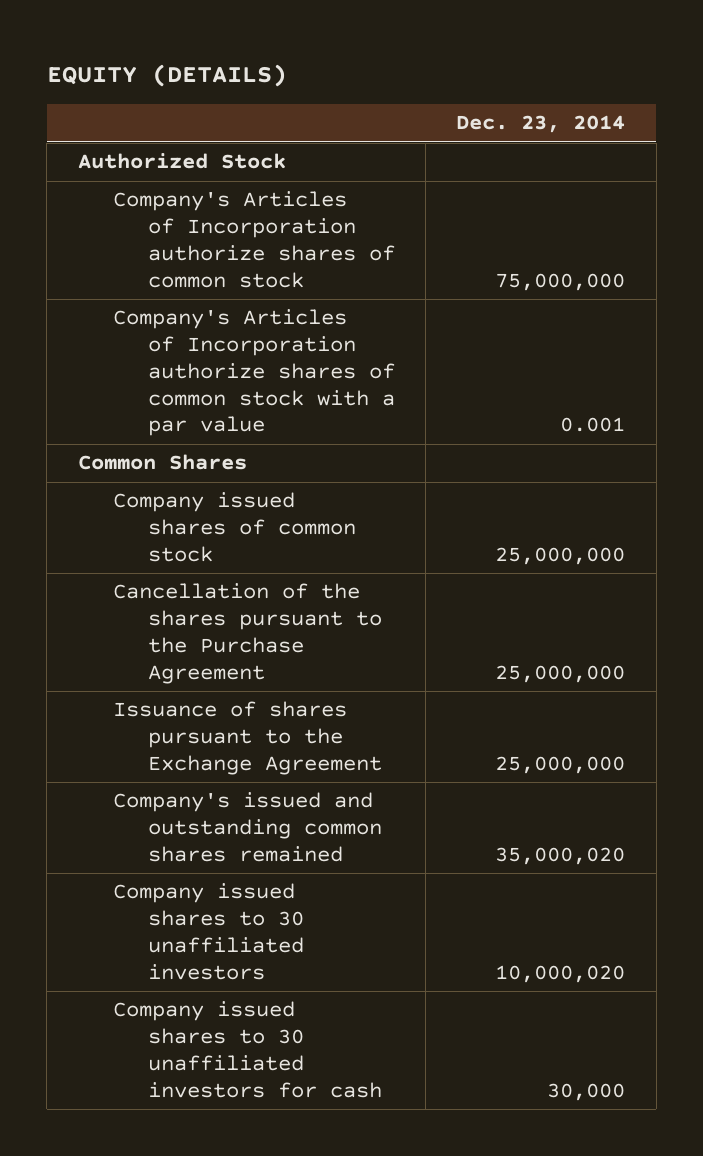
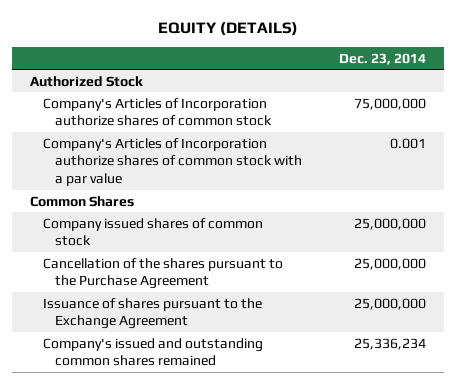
- Company's issued and outstanding common shares remained | 35,000,020
- Company issued shares to 30 unaffiliated investors | 10,000,020
- Company issued shares to 30 unaffiliated investors for cash | 30,000
+ Company's issued and outstanding common shares remained | 25,336,234

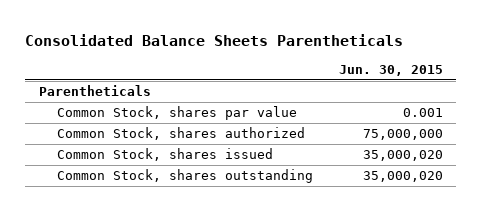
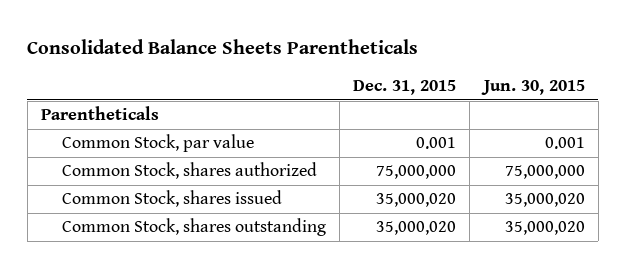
- | Jun. 30, 2015
+ | Dec. 31, 2015 | Jun. 30, 2015
- Common Stock, shares par value | 0.001
+ Common Stock, par value | 0.001 | 0.001

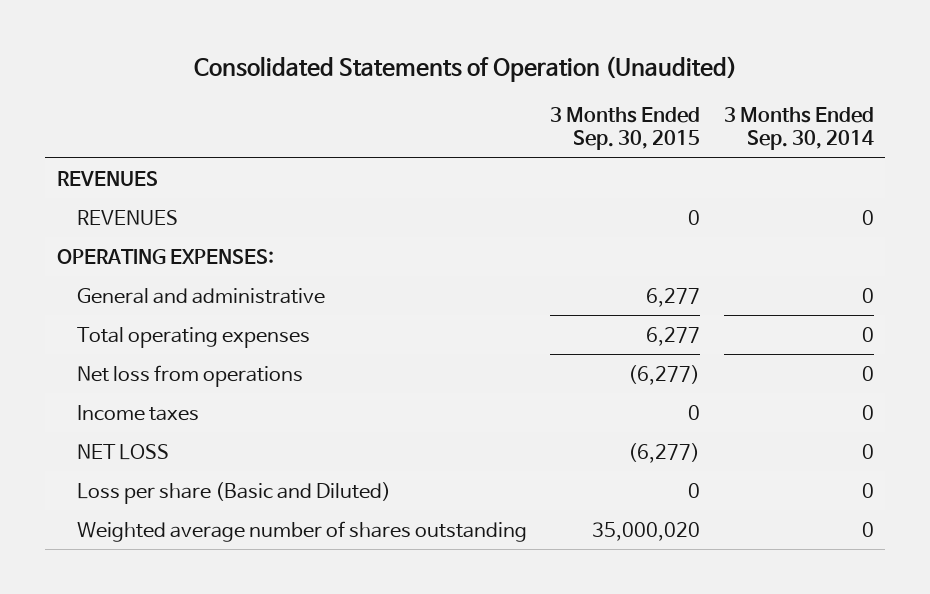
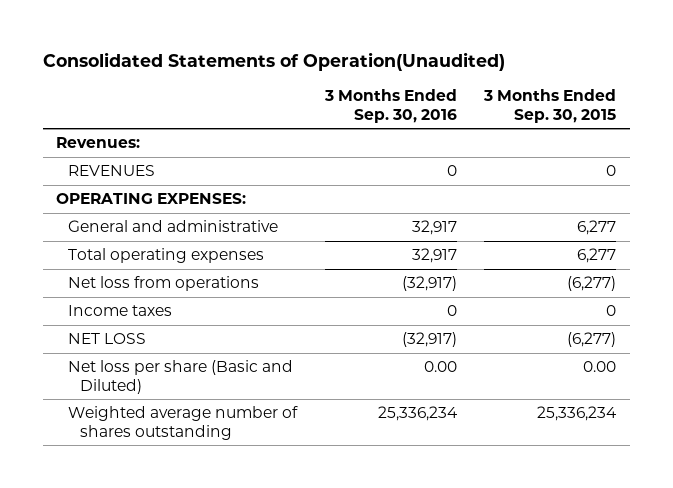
- Consolidated Statements of Operation (Unaudited)
+ Consolidated Statements of Operation(Unaudited)
- | 3 Months Ended Sep. 30, 2015 | 3 Months Ended Sep. 30, 2014
+ | 3 Months Ended Sep. 30, 2016 | 3 Months Ended Sep. 30, 2015
- REVENUES
+ Revenues:
- Loss per share (Basic and Diluted) | 0 | 0
- Weighted average number of shares outstanding | 35,000,020 | 0
+ Net loss per share (Basic and Diluted) | 0.00 | 0.00
+ Weighted average number of shares outstanding | 25,336,234 | 25,336,234

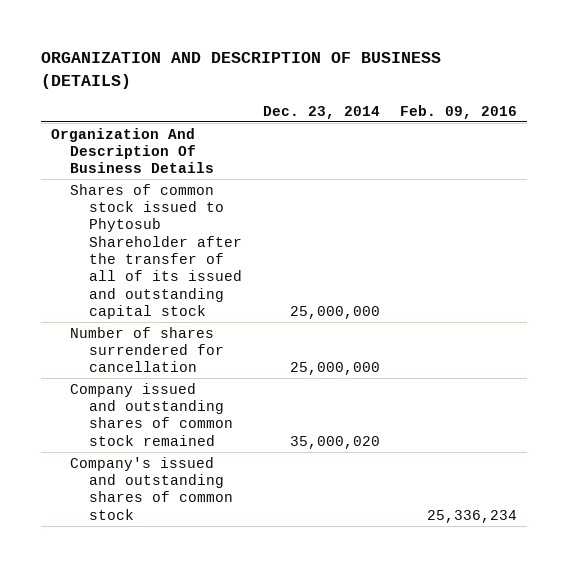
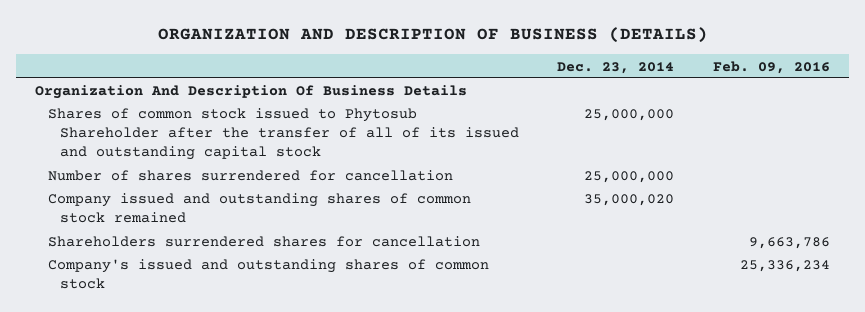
+ Shareholders surrendered shares for cancellation | | 9,663,786

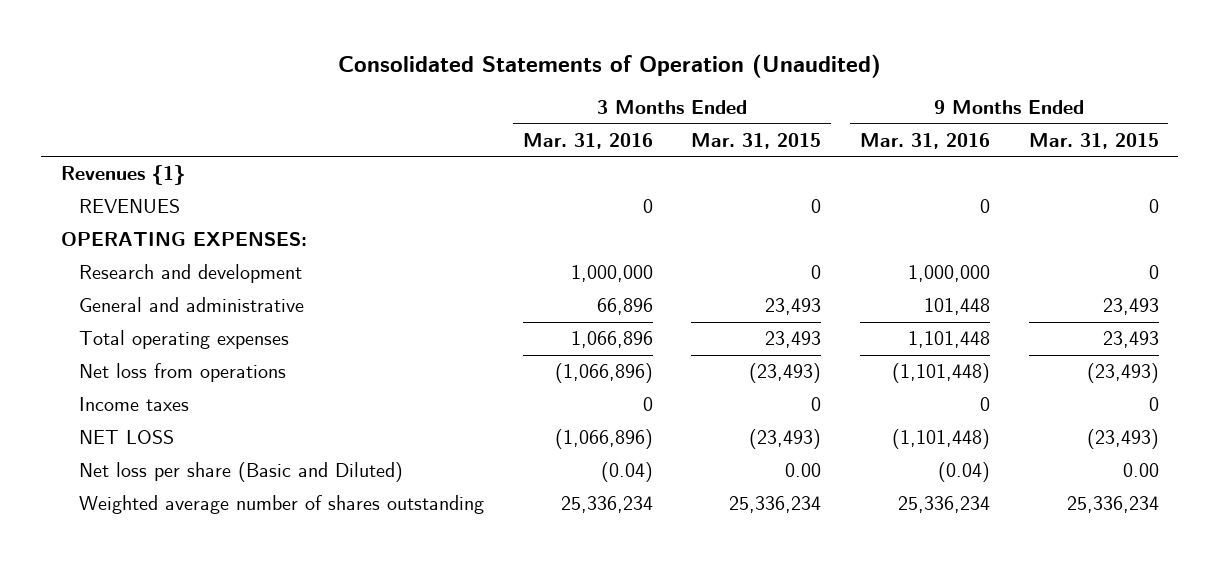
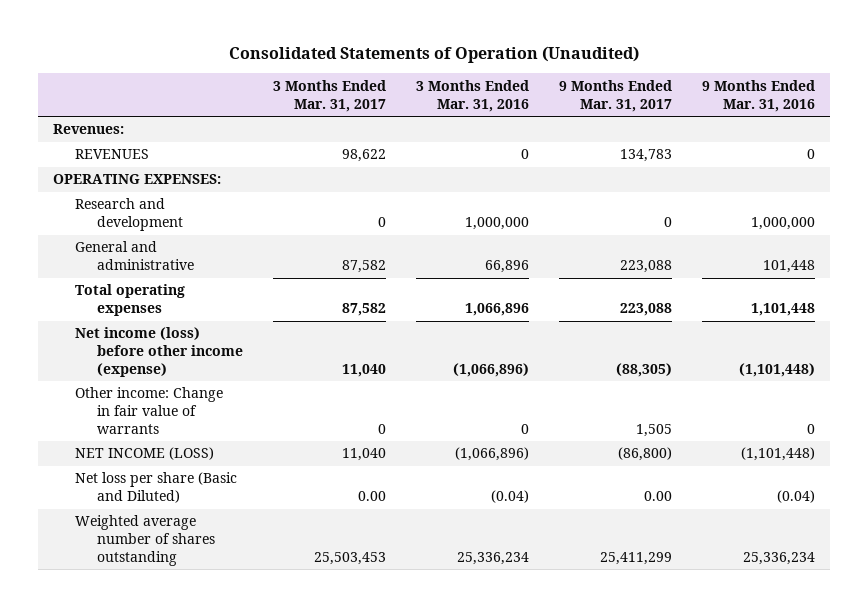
- | 3 Months Ended Mar. 31, 2016 | 3 Months Ended Mar. 31, 2015 | 9 Months Ended Mar. 31, 2016 | 9 Months Ended Mar. 31, 2015
+ | 3 Months Ended Mar. 31, 2017 | 3 Months Ended Mar. 31, 2016 | 9 Months Ended Mar. 31, 2017 | 9 Months Ended Mar. 31, 2016
- Revenues {1}
+ Revenues:
- Net loss from operations | (1,066,896) | (23,493) | (1,101,448) | (23,493)
- Income taxes | 0 | 0 | 0 | 0
- NET LOSS | (1,066,896) | (23,493) | (1,101,448) | (23,493)
+ Net income (loss) before other income (expense) | 11,040 | (1,066,896) | (88,305) | (1,101,448)
+ Other income: Change in fair value of warrants | 0 | 0 | 1,505 | 0
+ NET INCOME (LOSS) | 11,040 | (1,066,896) | (86,800) | (1,101,448)

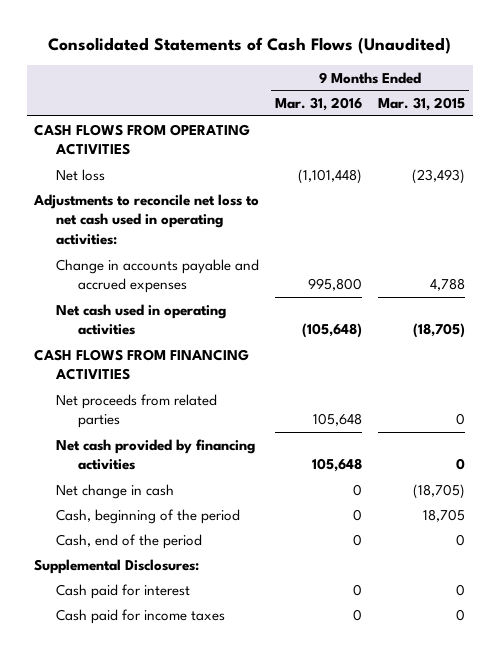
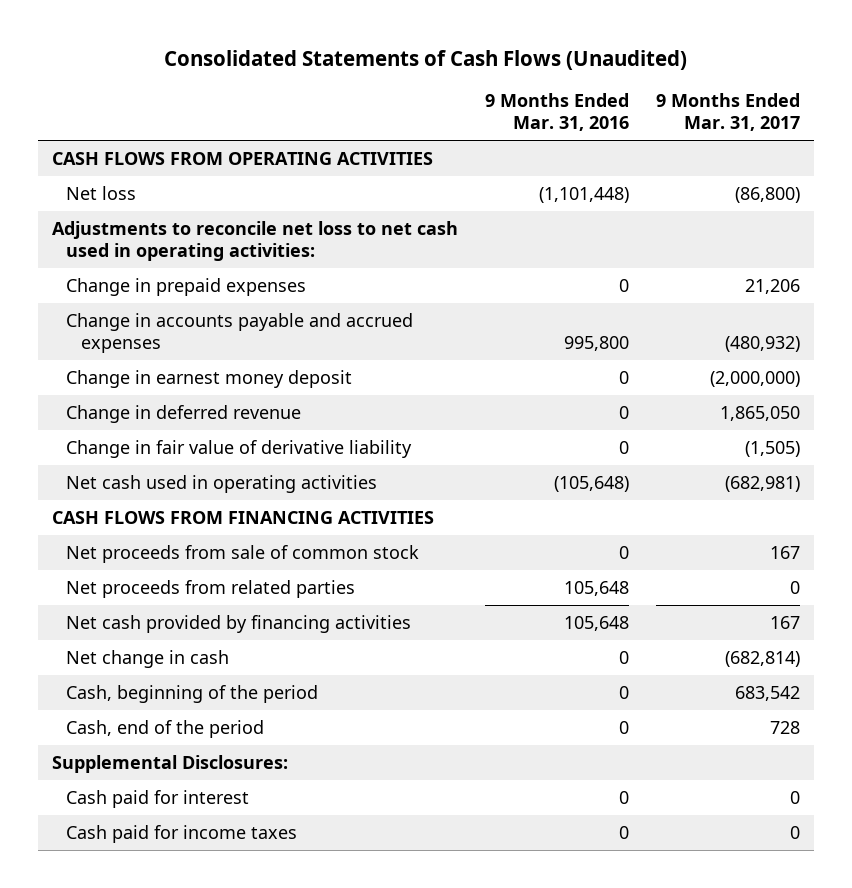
- | 9 Months Ended Mar. 31, 2016 | 9 Months Ended Mar. 31, 2015
+ | 9 Months Ended Mar. 31, 2016 | 9 Months Ended Mar. 31, 2017
+ Change in prepaid expenses | 0 | 21,206
+ Change in earnest money deposit | 0 | (2,000,000)
+ Change in deferred revenue | 0 | 1,865,050
+ Change in fair value of derivative liability | 0 | (1,505)
+ Net proceeds from sale of common stock | 0 | 167

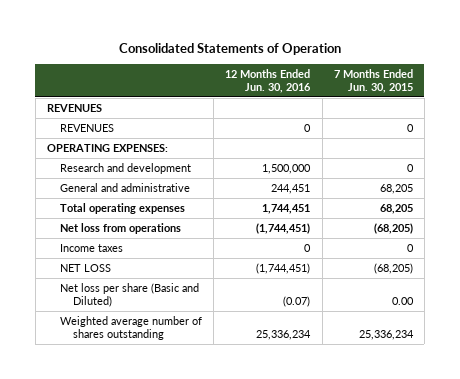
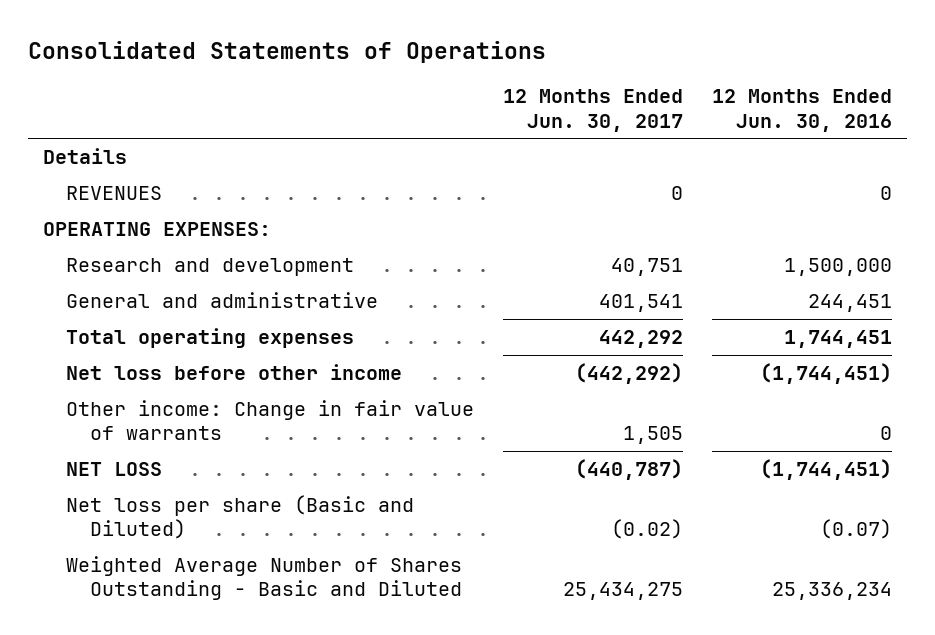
- Consolidated Statements of Operation
+ Consolidated Statements of Operations
- | 12 Months Ended Jun. 30, 2016 | 7 Months Ended Jun. 30, 2015
+ | 12 Months Ended Jun. 30, 2017 | 12 Months Ended Jun. 30, 2016
- REVENUES
+ Details
- Net loss from operations | (1,744,451) | (68,205)
- Income taxes | 0 | 0
+ Net loss before other income | (442,292) | (1,744,451)
+ Other income: Change in fair value of warrants | 1,505 | 0
- Weighted average number of shares outstanding | 25,336,234 | 25,336,234
+ Weighted Average Number of Shares Outstanding - Basic and Diluted | 25,434,275 | 25,336,234

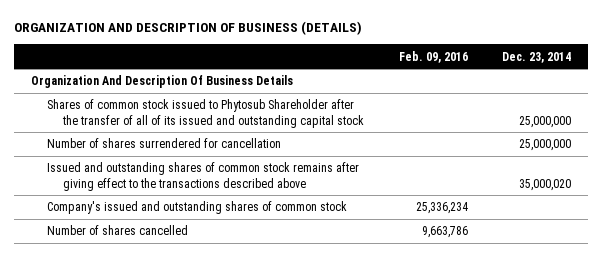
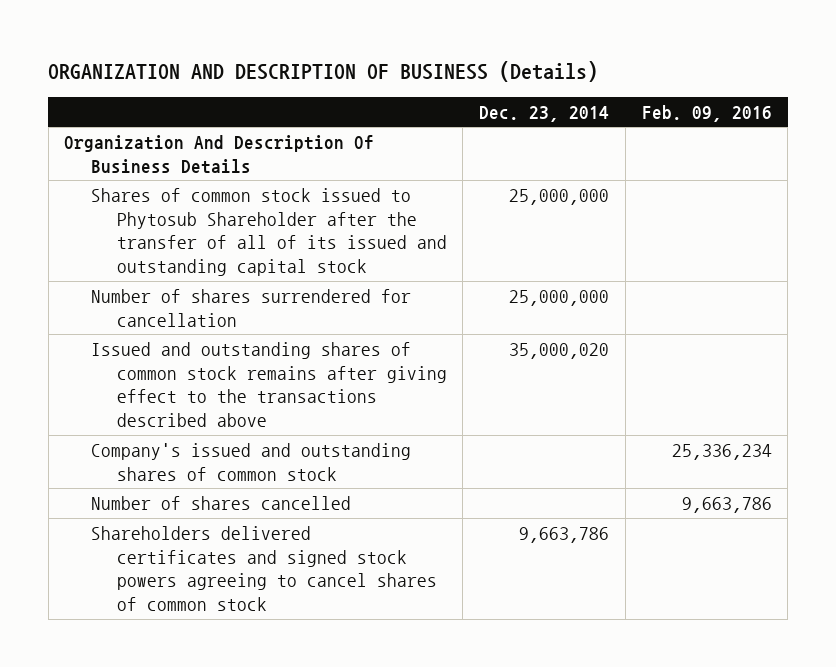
- ORGANIZATION AND DESCRIPTION OF BUSINESS (DETAILS)
+ ORGANIZATION AND DESCRIPTION OF BUSINESS (Details)
- | Feb. 09, 2016 | Dec. 23, 2014
+ | Dec. 23, 2014 | Feb. 09, 2016
+ Shareholders delivered certificates and signed stock powers agreeing to cancel shares of common stock | 9,663,786 |

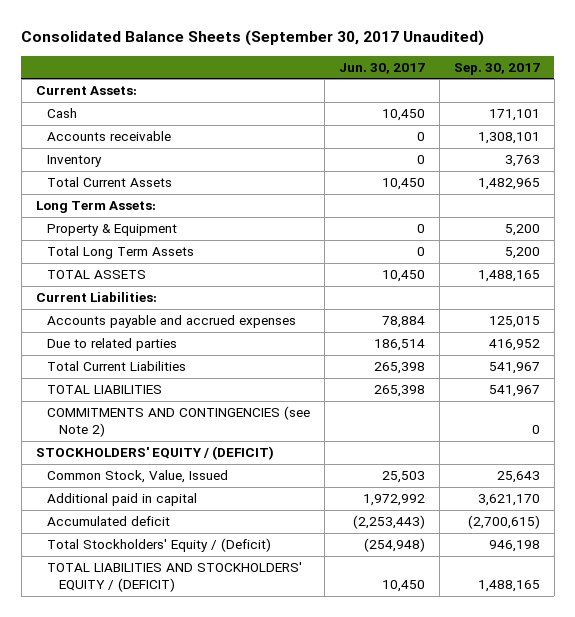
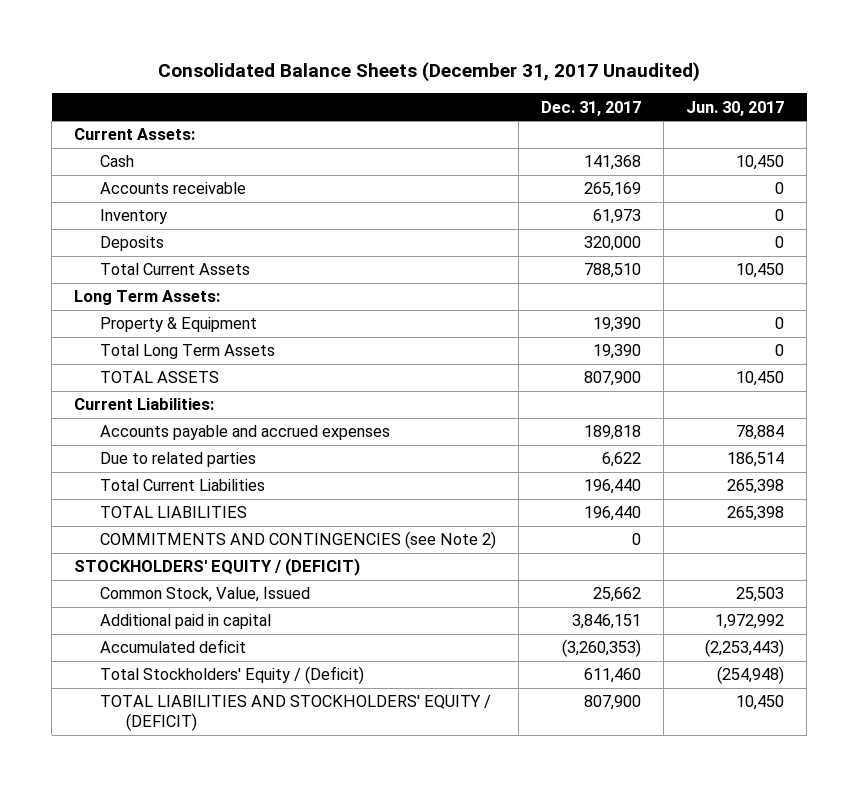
- Consolidated Balance Sheets (September 30, 2017 Unaudited)
+ Consolidated Balance Sheets (December 31, 2017 Unaudited)
- | Jun. 30, 2017 | Sep. 30, 2017
+ | Dec. 31, 2017 | Jun. 30, 2017
+ Deposits | 320,000 | 0

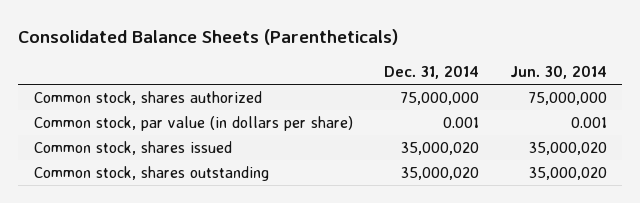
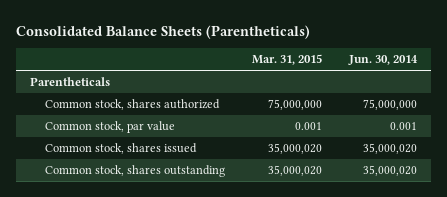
- | Dec. 31, 2014 | Jun. 30, 2014
+ | Mar. 31, 2015 | Jun. 30, 2014
+ Parentheticals
- Common stock, par value (in dollars per share) | 0.001 | 0.001
+ Common stock, par value | 0.001 | 0.001

